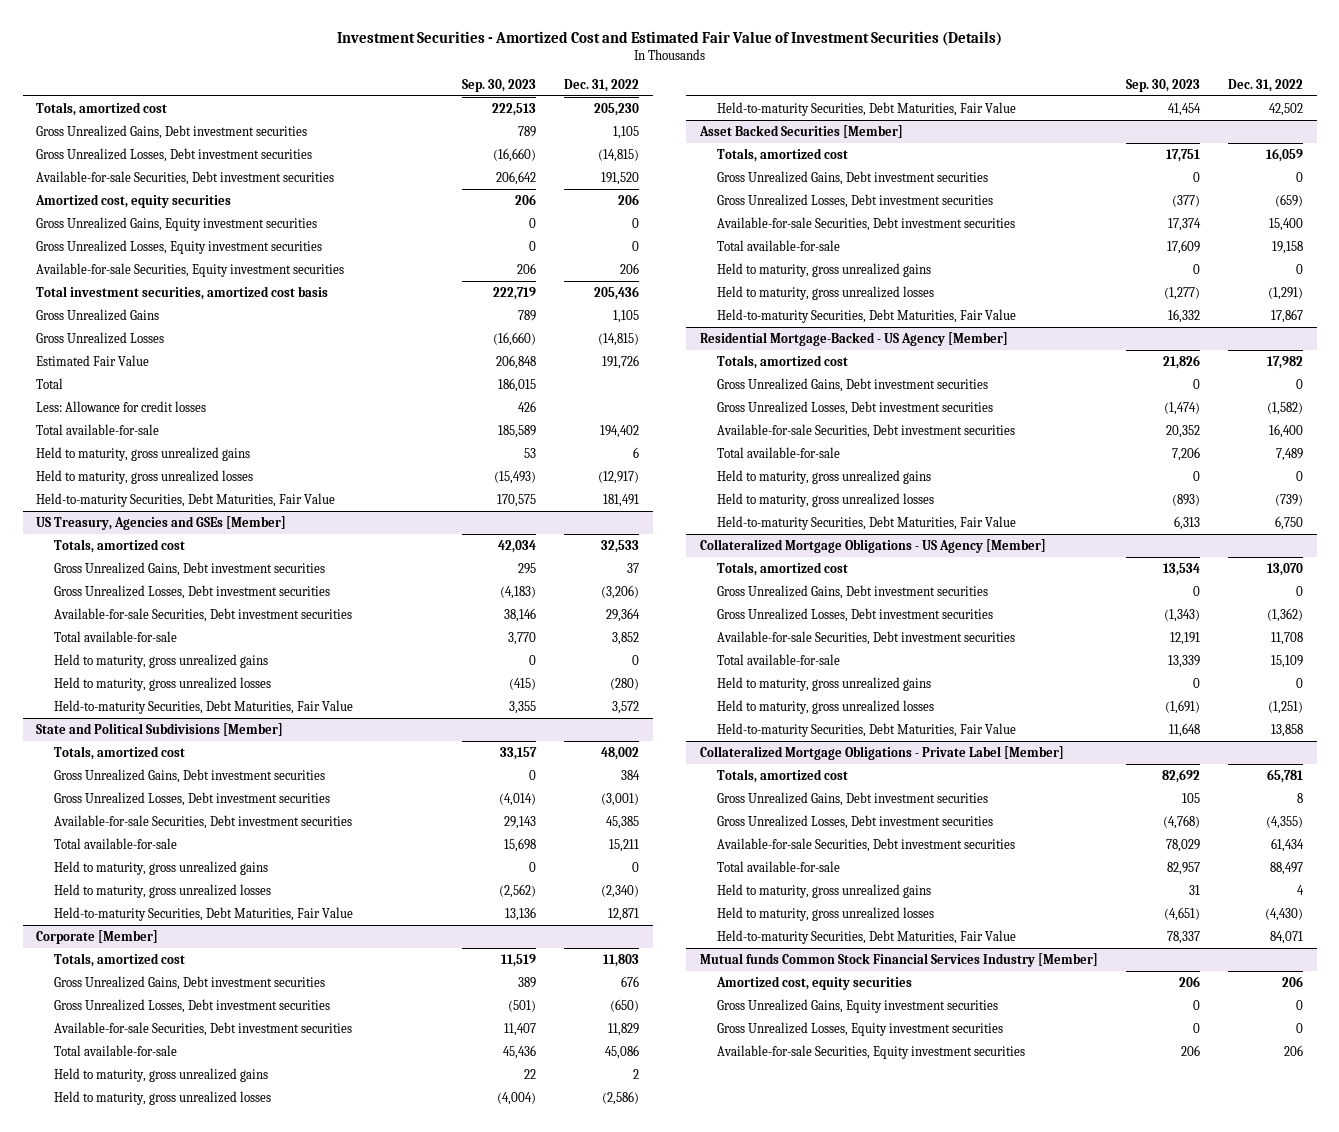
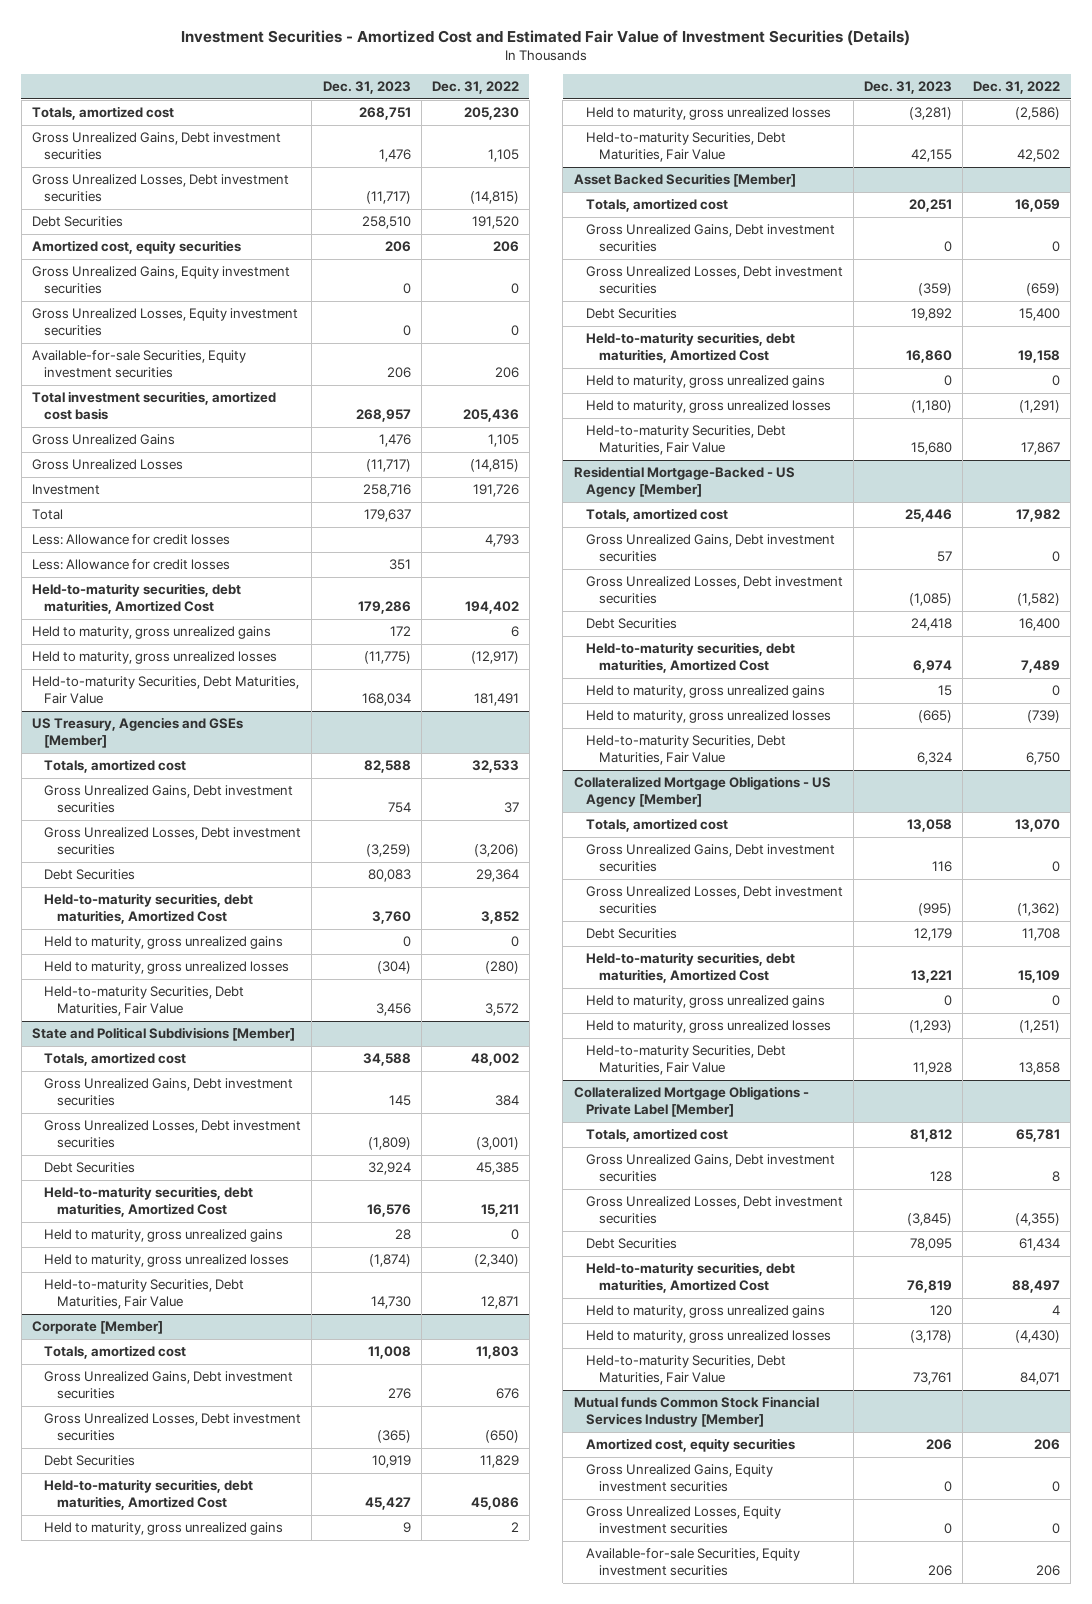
- | Sep. 30, 2023 | Dec. 31, 2022
+ | Dec. 31, 2023 | Dec. 31, 2022
- Available-for-sale Securities, Debt investment securities | 206,642 | 191,520
+ Debt Securities | 258,510 | 191,520
- Estimated Fair Value | 206,848 | 191,726
+ Investment | 258,716 | 191,726
+ Less: Allowance for credit losses | | 4,793
- Total available-for-sale | 185,589 | 194,402
+ Held-to-maturity securities, debt maturities, Amortized Cost | 179,286 | 194,402
@ US Treasury, Agencies and GSEs [Member]
- Available-for-sale Securities, Debt investment securities | 38,146 | 29,364
- Total available-for-sale | 3,770 | 3,852
+ Debt Securities | 80,083 | 29,364
+ Held-to-maturity securities, debt maturities, Amortized Cost | 3,760 | 3,852
@ State and Political Subdivisions [Member]
- Available-for-sale Securities, Debt investment securities | 29,143 | 45,385
- Total available-for-sale | 15,698 | 15,211
+ Debt Securities | 32,924 | 45,385
+ Held-to-maturity securities, debt maturities, Amortized Cost | 16,576 | 15,211
@ Corporate [Member]
- Available-for-sale Securities, Debt investment securities | 11,407 | 11,829
- Total available-for-sale | 45,436 | 45,086
+ Debt Securities | 10,919 | 11,829
+ Held-to-maturity securities, debt maturities, Amortized Cost | 45,427 | 45,086
@ Asset Backed Securities [Member]
- Available-for-sale Securities, Debt investment securities | 17,374 | 15,400
- Total available-for-sale | 17,609 | 19,158
+ Debt Securities | 19,892 | 15,400
+ Held-to-maturity securities, debt maturities, Amortized Cost | 16,860 | 19,158
@ Residential Mortgage-Backed - US Agency [Member]
- Available-for-sale Securities, Debt investment securities | 20,352 | 16,400
- Total available-for-sale | 7,206 | 7,489
+ Debt Securities | 24,418 | 16,400
+ Held-to-maturity securities, debt maturities, Amortized Cost | 6,974 | 7,489
@ Collateralized Mortgage Obligations - US Agency [Member]
- Available-for-sale Securities, Debt investment securities | 12,191 | 11,708
- Total available-for-sale | 13,339 | 15,109
+ Debt Securities | 12,179 | 11,708
+ Held-to-maturity securities, debt maturities, Amortized Cost | 13,221 | 15,109
@ Collateralized Mortgage Obligations - Private Label [Member]
- Available-for-sale Securities, Debt investment securities | 78,029 | 61,434
- Total available-for-sale | 82,957 | 88,497
+ Debt Securities | 78,095 | 61,434
+ Held-to-maturity securities, debt maturities, Amortized Cost | 76,819 | 88,497

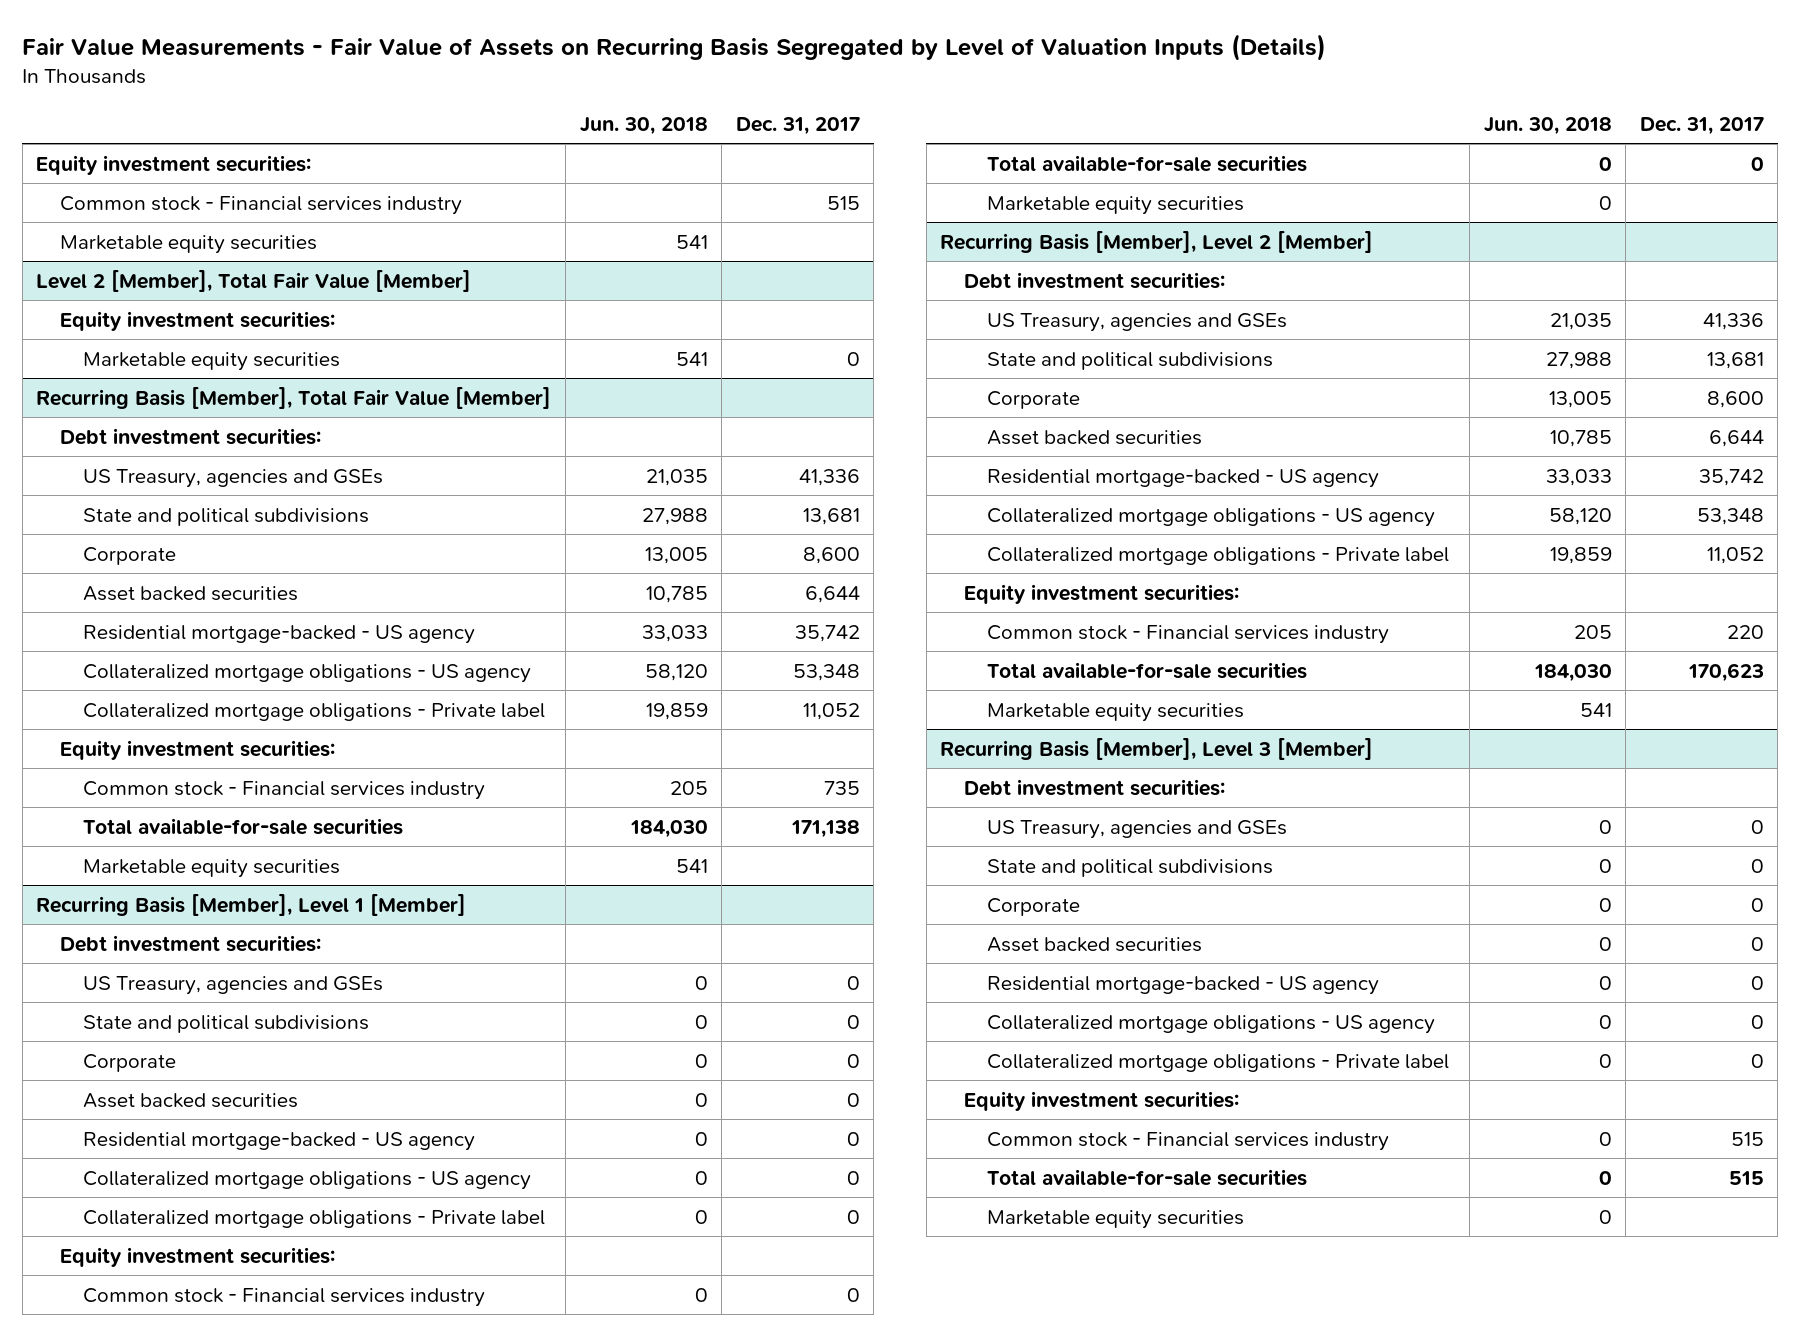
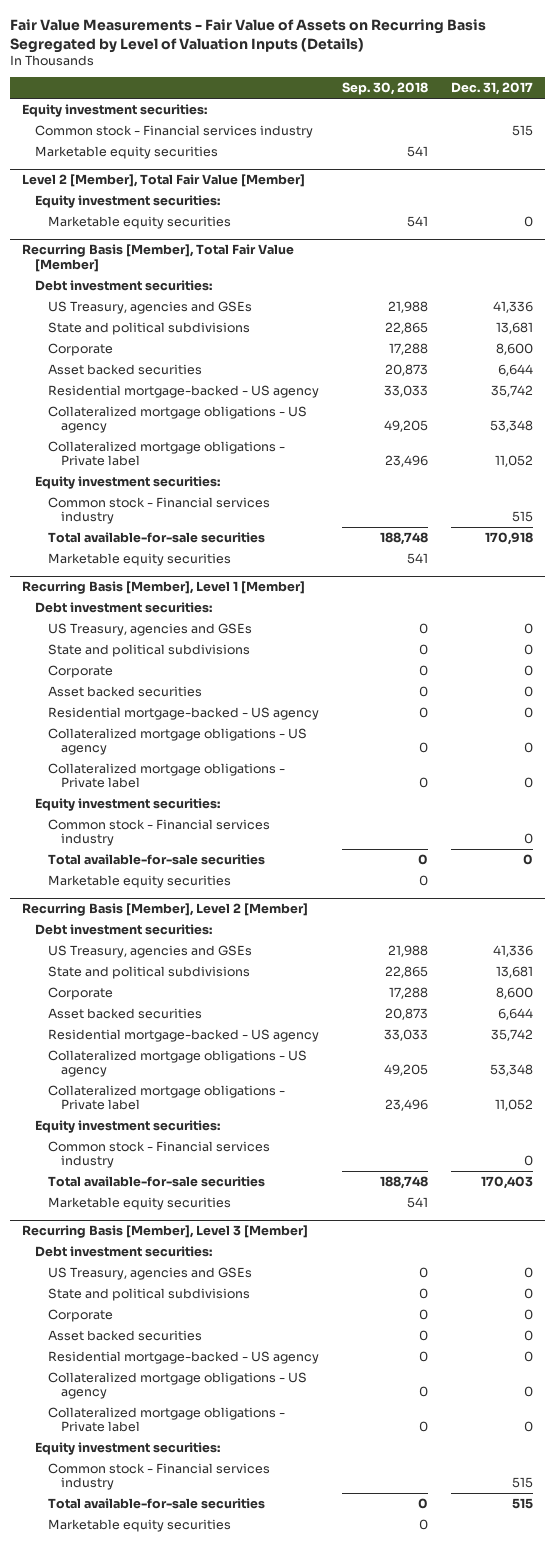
- | Jun. 30, 2018 | Dec. 31, 2017
+ | Sep. 30, 2018 | Dec. 31, 2017
@ Recurring Basis [Member], Total Fair Value [Member]
- Common stock - Financial services industry | 205 | 735
- Total available-for-sale securities | 184,030 | 171,138
+ Common stock - Financial services industry | | 515
+ Total available-for-sale securities | 188,748 | 170,918
@ Recurring Basis [Member], Level 2 [Member]
- Common stock - Financial services industry | 205 | 220
- Total available-for-sale securities | 184,030 | 170,623
+ Common stock - Financial services industry | | 0
+ Total available-for-sale securities | 188,748 | 170,403

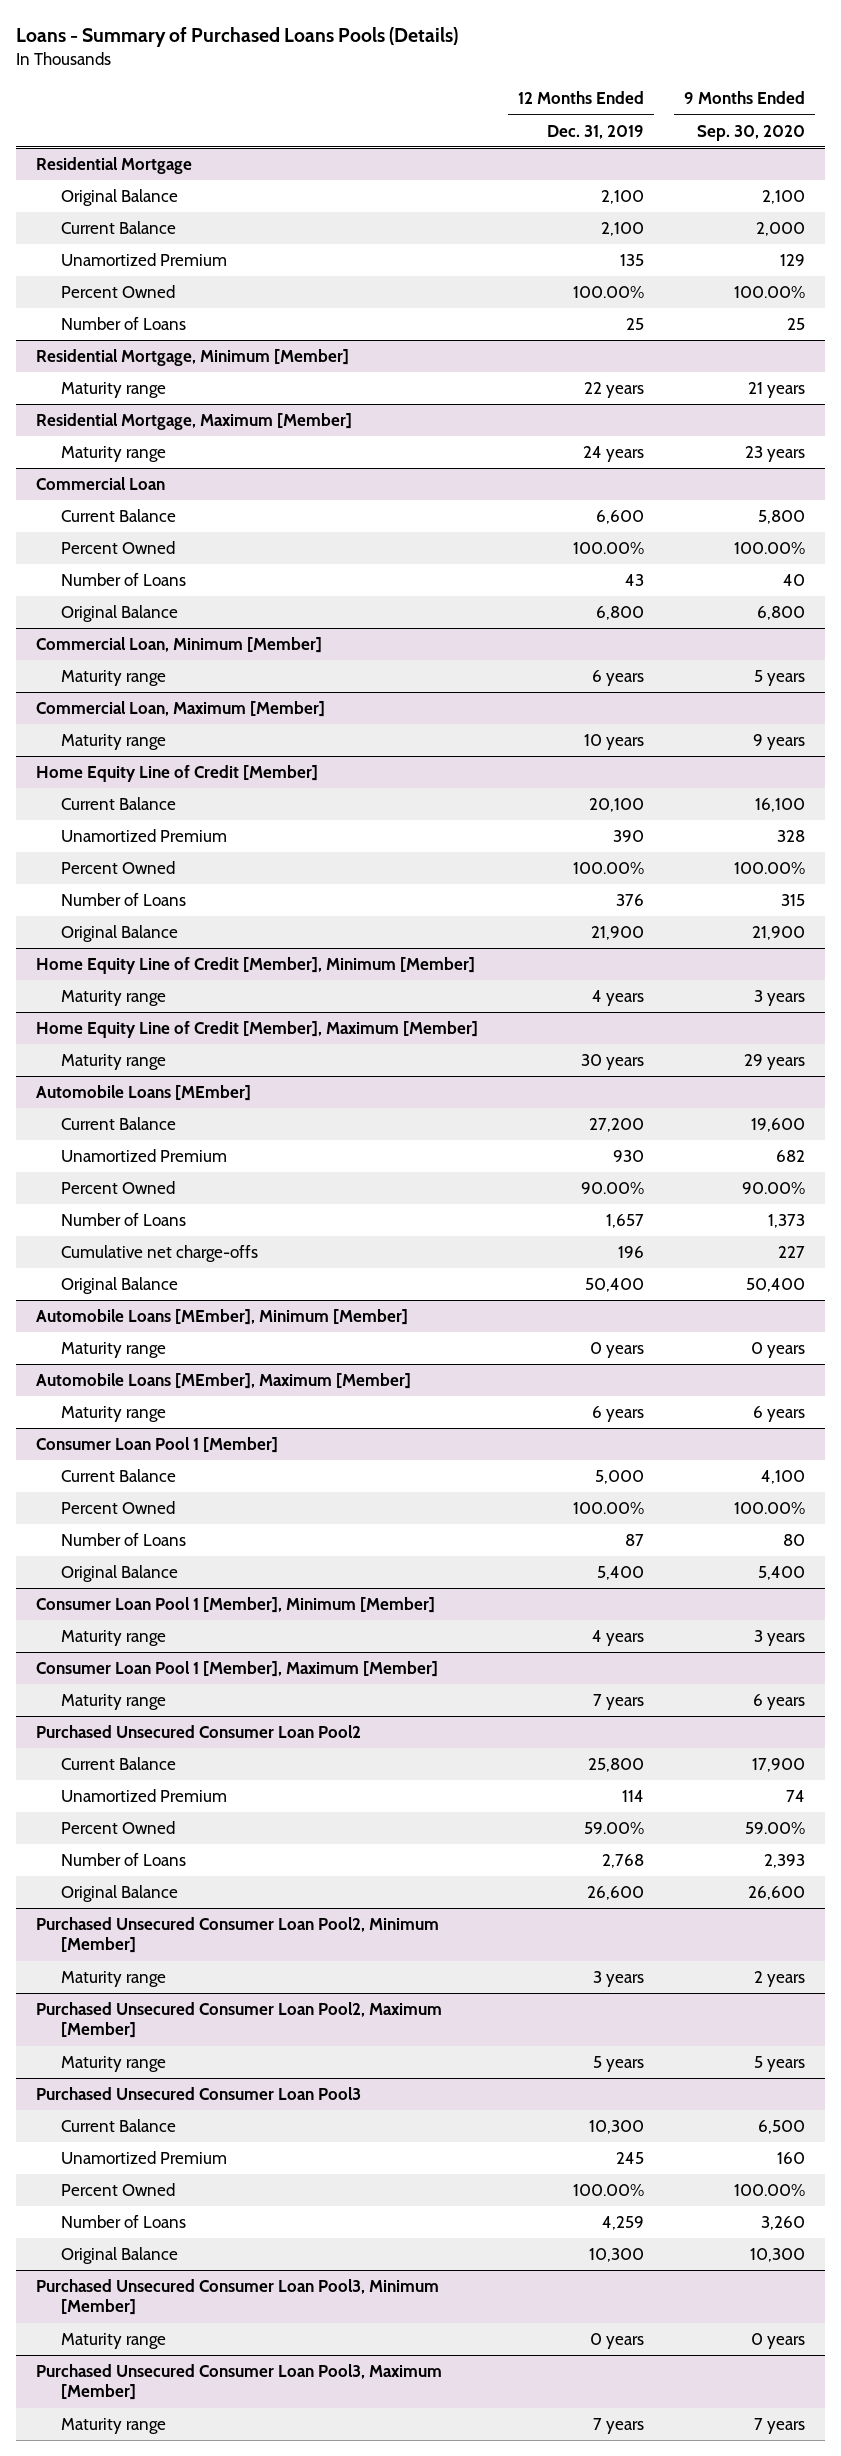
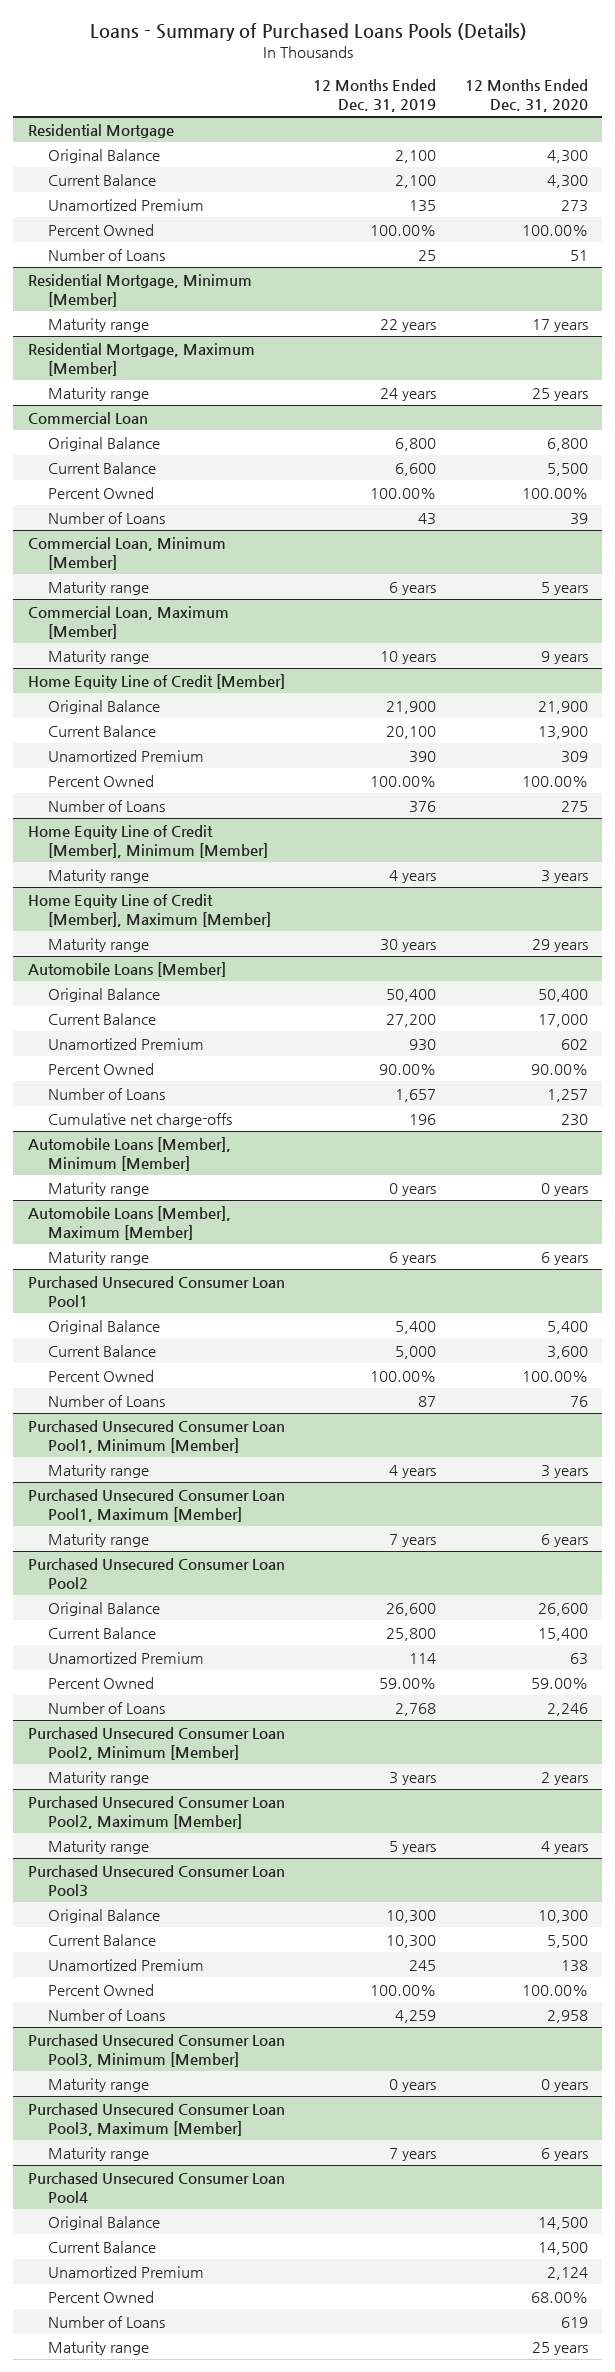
- | 12 Months Ended Dec. 31, 2019 | 9 Months Ended Sep. 30, 2020
+ | 12 Months Ended Dec. 31, 2019 | 12 Months Ended Dec. 31, 2020
@ Commercial Loan
moved up: Original Balance | 6,800 | 6,800
@ Home Equity Line of Credit [Member]
moved up: Original Balance | 21,900 | 21,900
- Automobile Loans [MEmber]
+ Automobile Loans [Member]
+ Original Balance | 50,400 | 50,400
- Original Balance | 50,400 | 50,400
- Automobile Loans [MEmber], Minimum [Member]
+ Automobile Loans [Member], Minimum [Member]
- Automobile Loans [MEmber], Maximum [Member]
+ Automobile Loans [Member], Maximum [Member]
- Consumer Loan Pool 1 [Member]
+ Purchased Unsecured Consumer Loan Pool1
+ Original Balance | 5,400 | 5,400
- Original Balance | 5,400 | 5,400
- Consumer Loan Pool 1 [Member], Minimum [Member]
+ Purchased Unsecured Consumer Loan Pool1, Minimum [Member]
- Consumer Loan Pool 1 [Member], Maximum [Member]
+ Purchased Unsecured Consumer Loan Pool1, Maximum [Member]
@ Purchased Unsecured Consumer Loan Pool2
moved up: Original Balance | 26,600 | 26,600
@ Purchased Unsecured Consumer Loan Pool3
moved up: Original Balance | 10,300 | 10,300
+ Purchased Unsecured Consumer Loan Pool4
+ Original Balance | | 14,500
+ Current Balance | | 14,500
+ Unamortized Premium | | 2,124
+ Percent Owned | | 68.00%
+ Number of Loans | | 619
+ Maturity range | | 25 years

